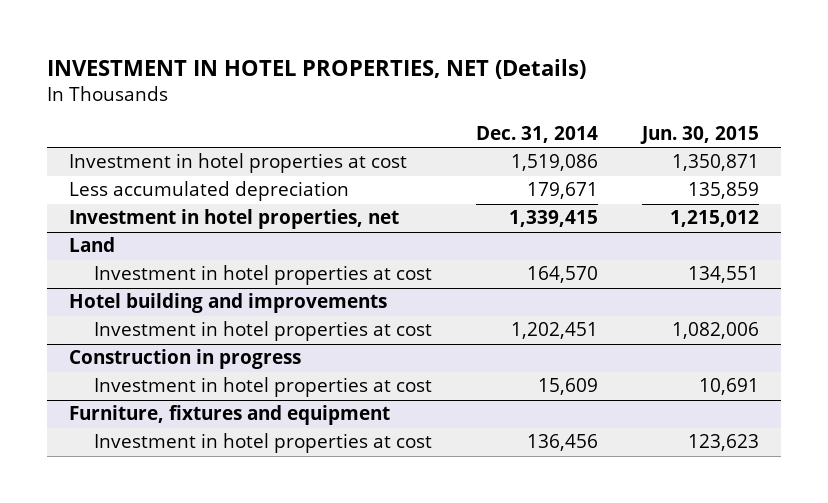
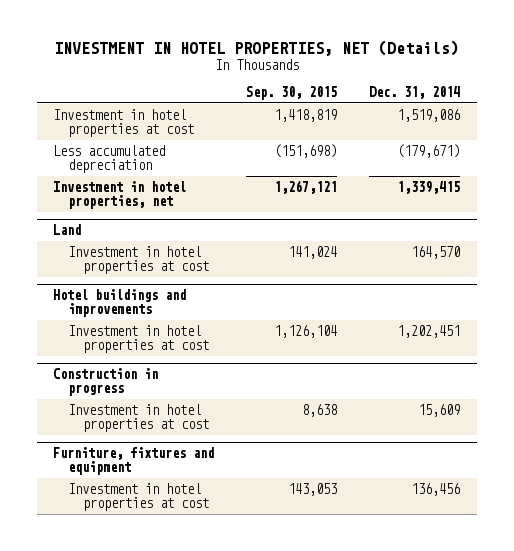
- | Dec. 31, 2014 | Jun. 30, 2015
+ | Sep. 30, 2015 | Dec. 31, 2014
- Less accumulated depreciation | 179,671 | 135,859
+ Less accumulated depreciation | (151,698) | (179,671)
- Hotel building and improvements
+ Hotel buildings and improvements

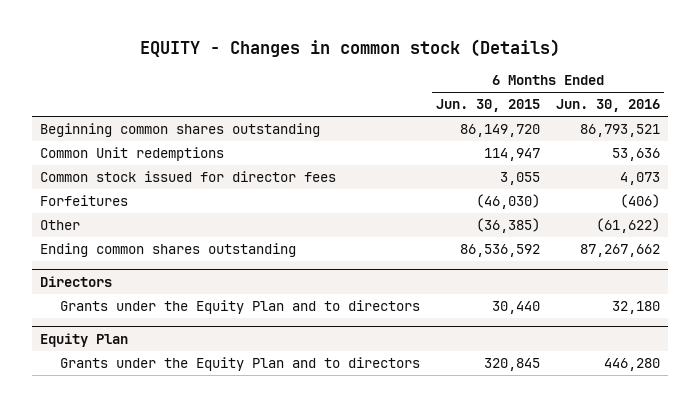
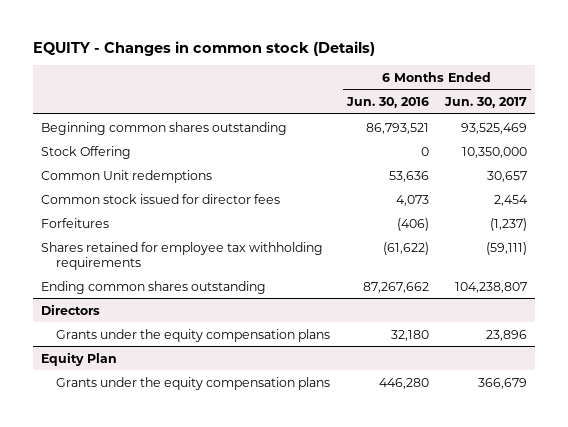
- | 6 Months Ended Jun. 30, 2015 | 6 Months Ended Jun. 30, 2016
+ | 6 Months Ended Jun. 30, 2016 | 6 Months Ended Jun. 30, 2017
+ Stock Offering | 0 | 10,350,000
- Other | (36,385) | (61,622)
+ Shares retained for employee tax withholding requirements | (61,622) | (59,111)
@ Directors
- Grants under the Equity Plan and to directors | 30,440 | 32,180
+ Grants under the equity compensation plans | 32,180 | 23,896
@ Equity Plan
- Grants under the Equity Plan and to directors | 320,845 | 446,280
+ Grants under the equity compensation plans | 446,280 | 366,679

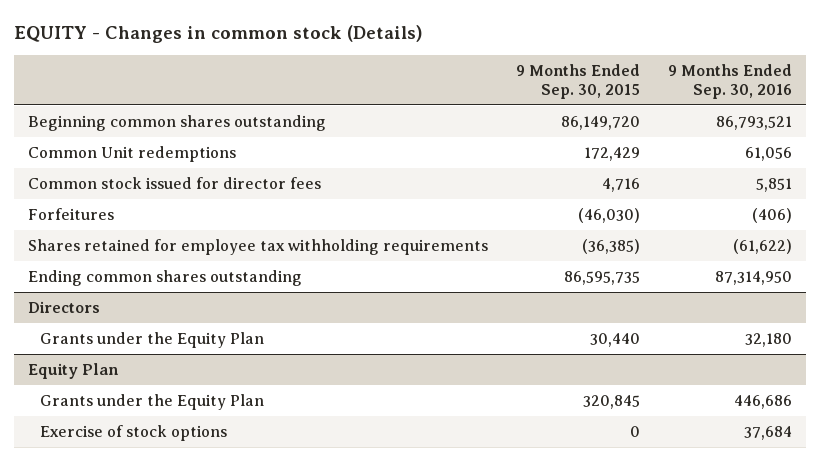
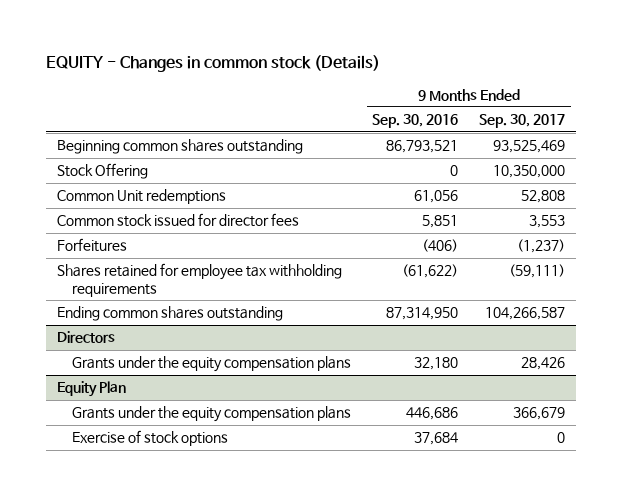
- | 9 Months Ended Sep. 30, 2015 | 9 Months Ended Sep. 30, 2016
+ | 9 Months Ended Sep. 30, 2016 | 9 Months Ended Sep. 30, 2017
+ Stock Offering | 0 | 10,350,000
@ Directors
- Grants under the Equity Plan | 30,440 | 32,180
+ Grants under the equity compensation plans | 32,180 | 28,426
@ Equity Plan
- Grants under the Equity Plan | 320,845 | 446,686
+ Grants under the equity compensation plans | 446,686 | 366,679

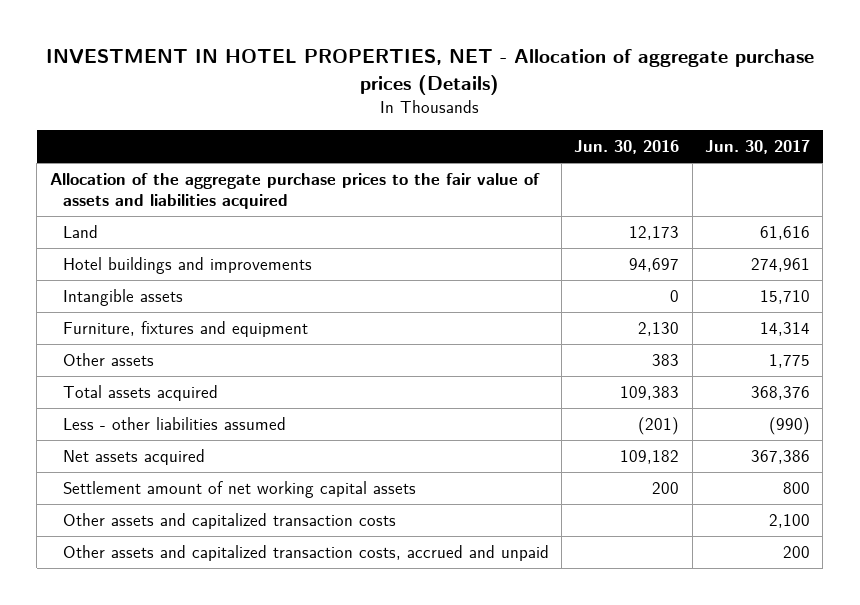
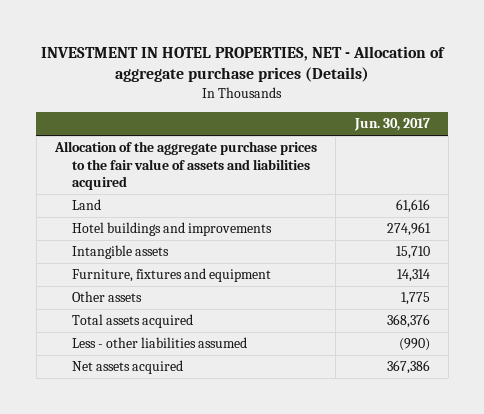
- | Jun. 30, 2016 | Jun. 30, 2017
+ | Jun. 30, 2017
- Settlement amount of net working capital assets | 200 | 800
- Other assets and capitalized transaction costs | | 2,100
- Other assets and capitalized transaction costs, accrued and unpaid | | 200

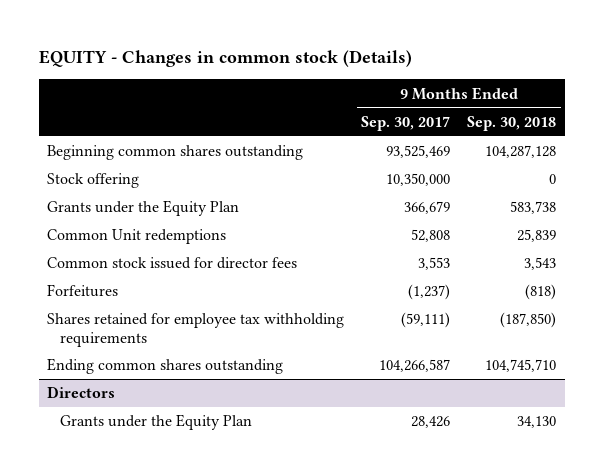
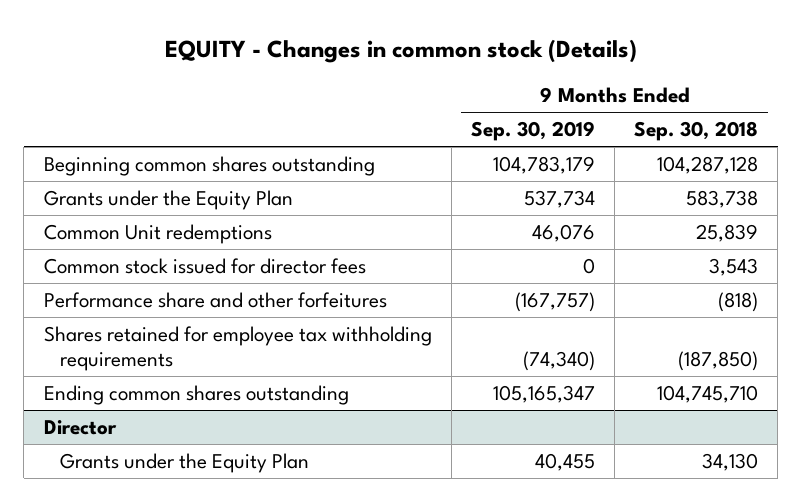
- | 9 Months Ended Sep. 30, 2017 | 9 Months Ended Sep. 30, 2018
+ | 9 Months Ended Sep. 30, 2019 | 9 Months Ended Sep. 30, 2018
- Stock offering | 10,350,000 | 0
- Forfeitures | (1,237) | (818)
+ Performance share and other forfeitures | (167,757) | (818)
- Directors
+ Director

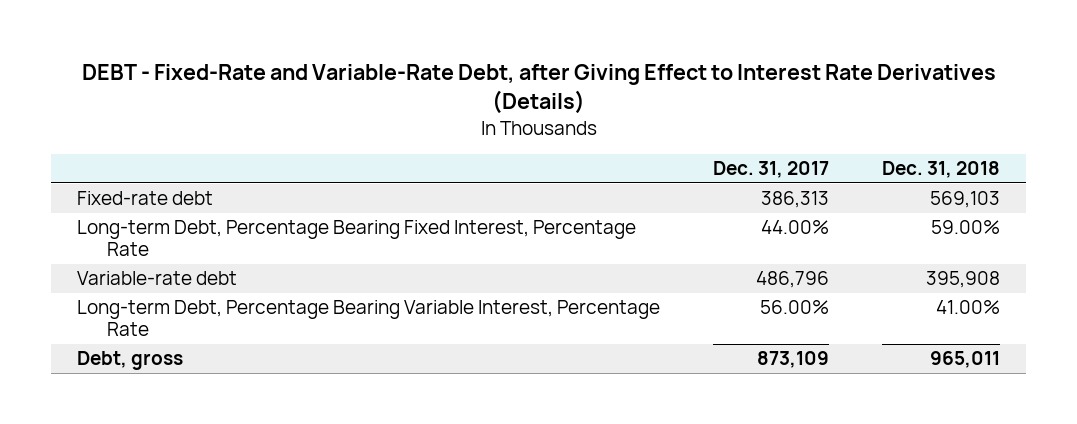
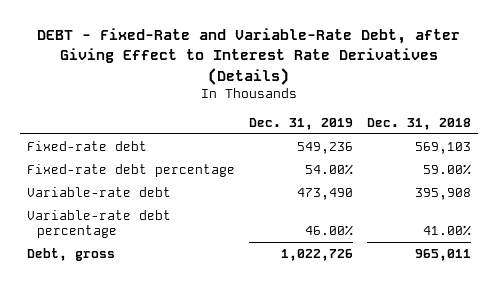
- | Dec. 31, 2017 | Dec. 31, 2018
+ | Dec. 31, 2019 | Dec. 31, 2018
- Long-term Debt, Percentage Bearing Fixed Interest, Percentage Rate | 44.00% | 59.00%
+ Fixed-rate debt percentage | 54.00% | 59.00%
- Long-term Debt, Percentage Bearing Variable Interest, Percentage Rate | 56.00% | 41.00%
+ Variable-rate debt percentage | 46.00% | 41.00%

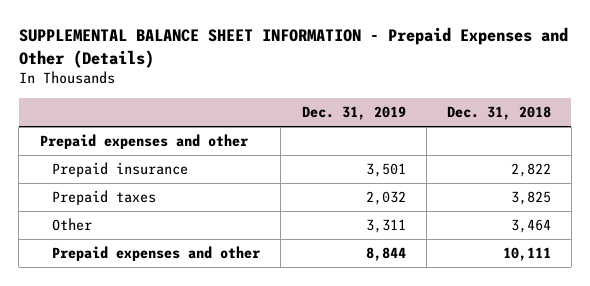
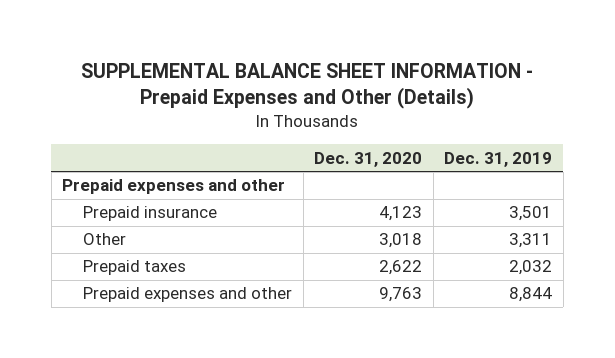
- | Dec. 31, 2019 | Dec. 31, 2018
+ | Dec. 31, 2020 | Dec. 31, 2019
moved down: Prepaid taxes | 2,622 | 2,032

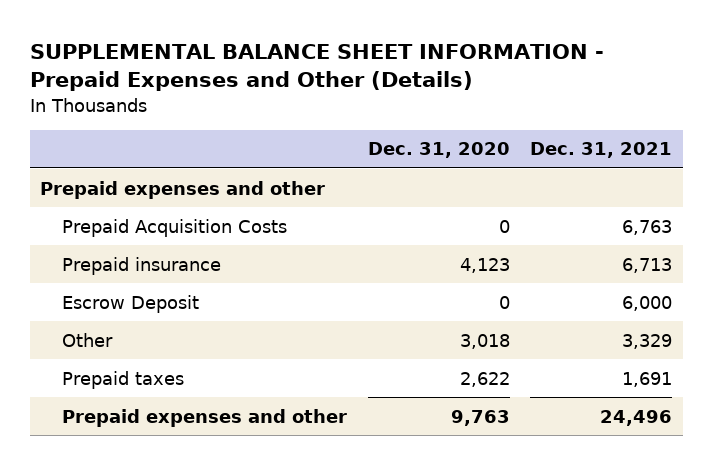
- | Dec. 31, 2020 | Dec. 31, 2019
+ | Dec. 31, 2020 | Dec. 31, 2021
+ Prepaid Acquisition Costs | 0 | 6,763
+ Escrow Deposit | 0 | 6,000

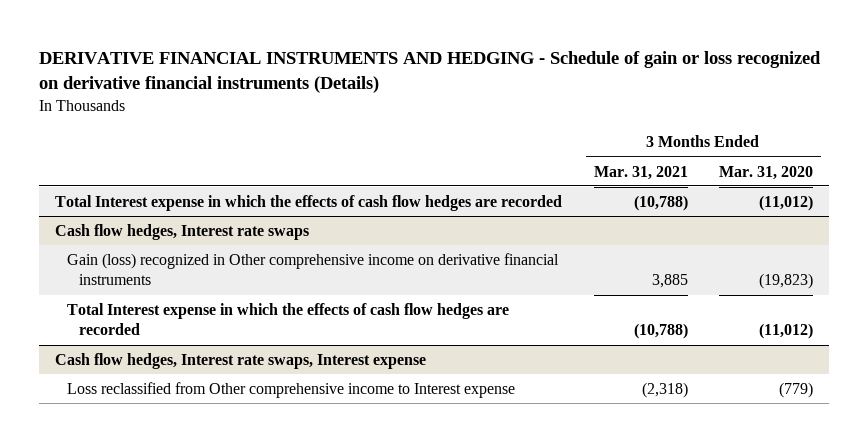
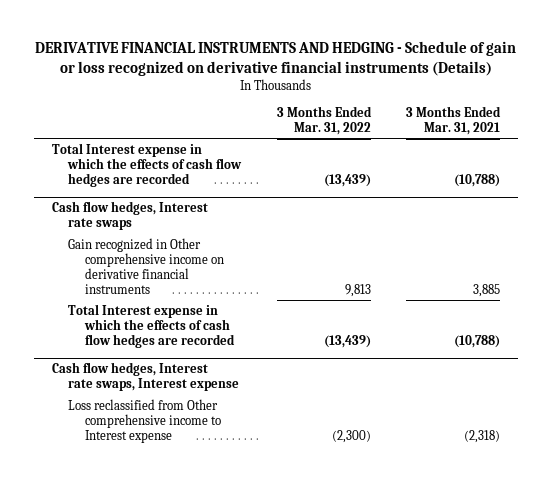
- | 3 Months Ended Mar. 31, 2021 | 3 Months Ended Mar. 31, 2020
+ | 3 Months Ended Mar. 31, 2022 | 3 Months Ended Mar. 31, 2021
@ Cash flow hedges, Interest rate swaps
- Gain (loss) recognized in Other comprehensive income on derivative financial instruments | 3,885 | (19,823)
+ Gain recognized in Other comprehensive income on derivative financial instruments | 9,813 | 3,885

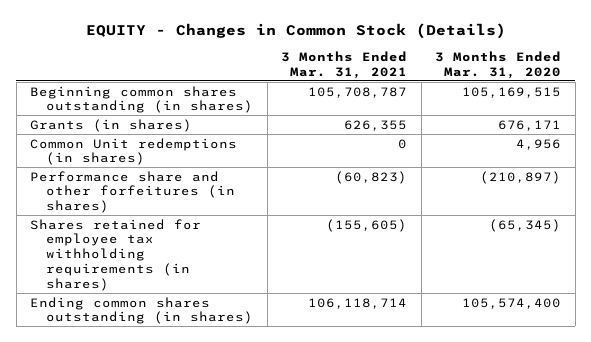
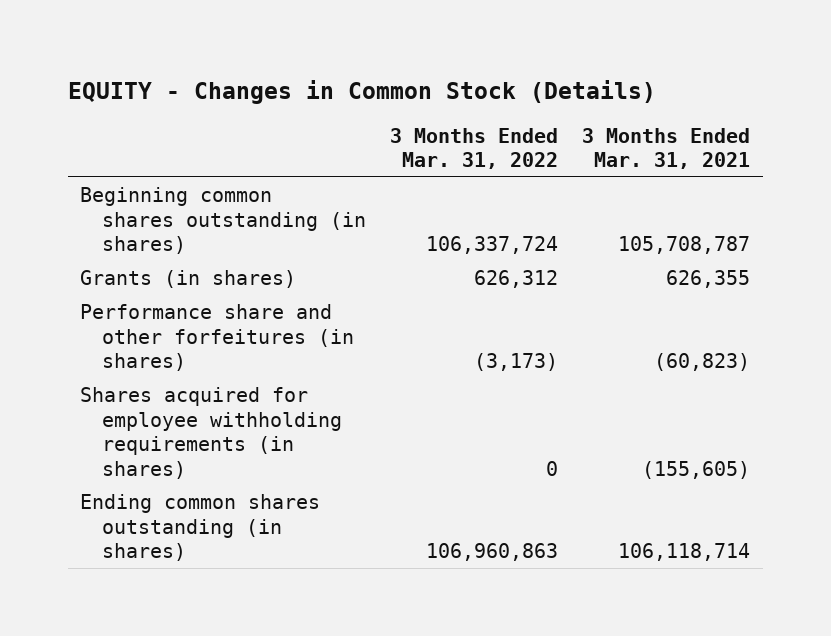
- | 3 Months Ended Mar. 31, 2021 | 3 Months Ended Mar. 31, 2020
+ | 3 Months Ended Mar. 31, 2022 | 3 Months Ended Mar. 31, 2021
- Common Unit redemptions (in shares) | 0 | 4,956
- Shares retained for employee tax withholding requirements (in shares) | (155,605) | (65,345)
+ Shares acquired for employee withholding requirements (in shares) | 0 | (155,605)

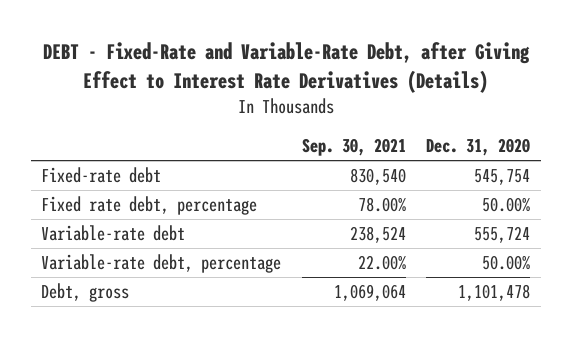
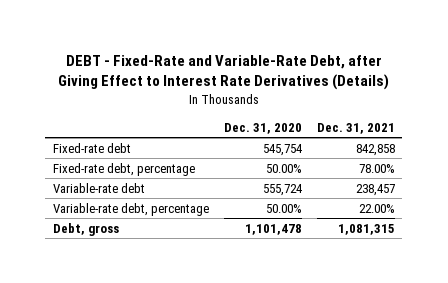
- | Sep. 30, 2021 | Dec. 31, 2020
+ | Dec. 31, 2020 | Dec. 31, 2021
- Fixed rate debt, percentage | 78.00% | 50.00%
+ Fixed-rate debt, percentage | 50.00% | 78.00%

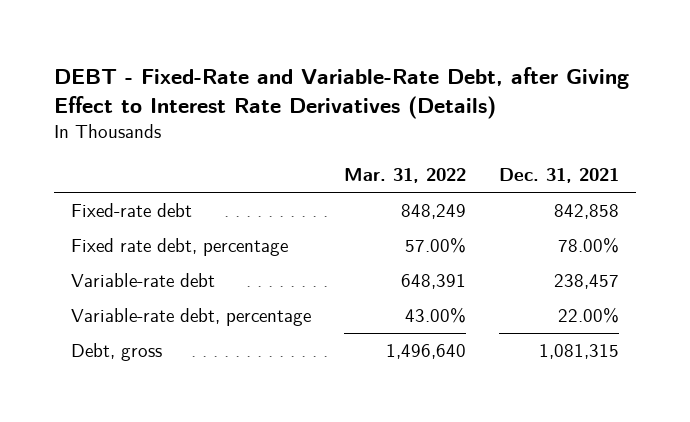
- | Dec. 31, 2020 | Dec. 31, 2021
+ | Mar. 31, 2022 | Dec. 31, 2021
- Fixed-rate debt, percentage | 50.00% | 78.00%
+ Fixed rate debt, percentage | 57.00% | 78.00%

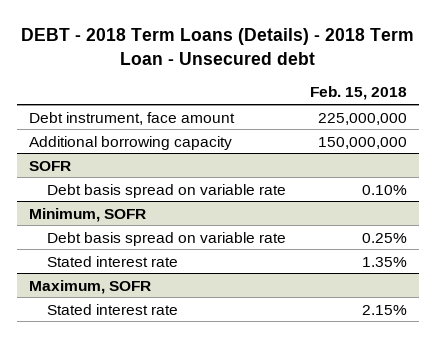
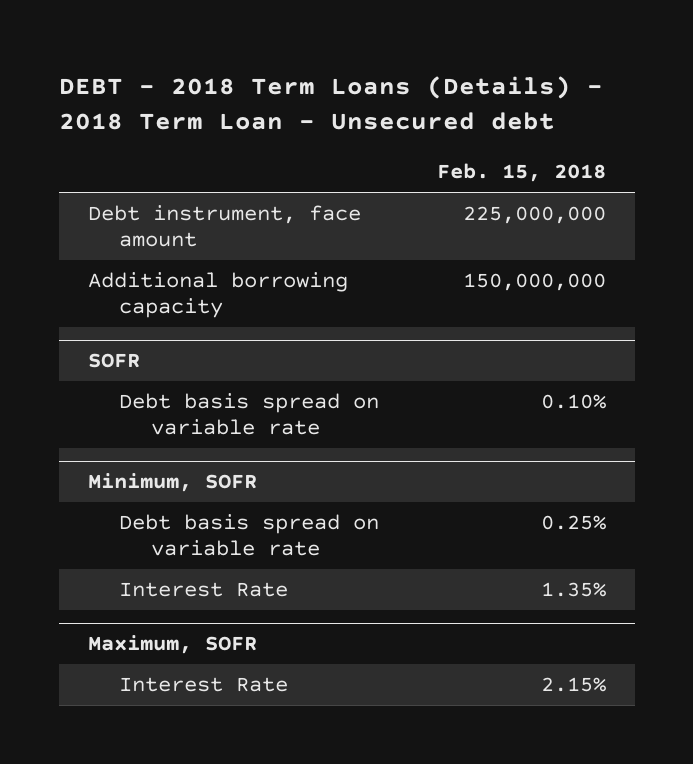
@ Minimum, SOFR
- Stated interest rate | 1.35%
+ Interest Rate | 1.35%
@ Maximum, SOFR
- Stated interest rate | 2.15%
+ Interest Rate | 2.15%

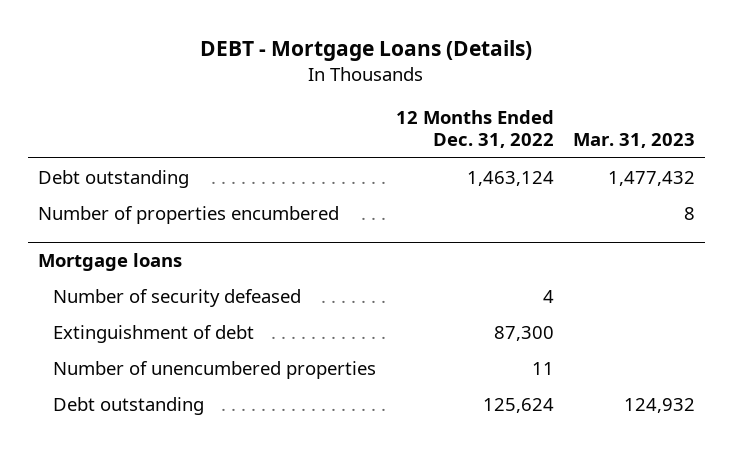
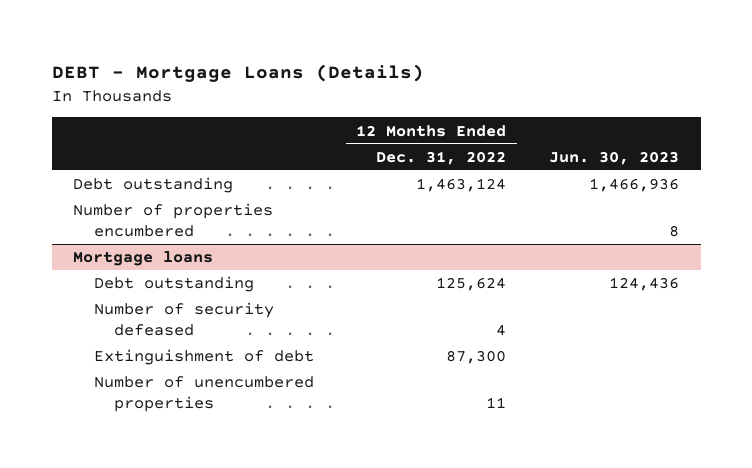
- | 12 Months Ended Dec. 31, 2022 | Mar. 31, 2023
+ | 12 Months Ended Dec. 31, 2022 | Jun. 30, 2023
@ Mortgage loans
moved up: Debt outstanding | 125,624 | 124,436

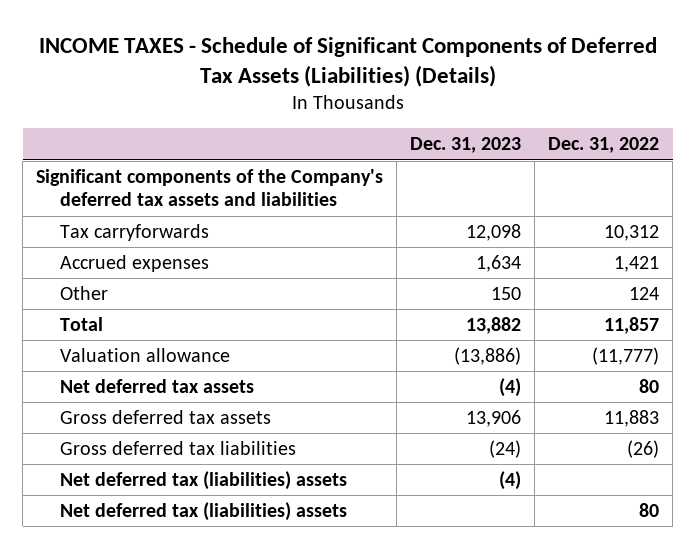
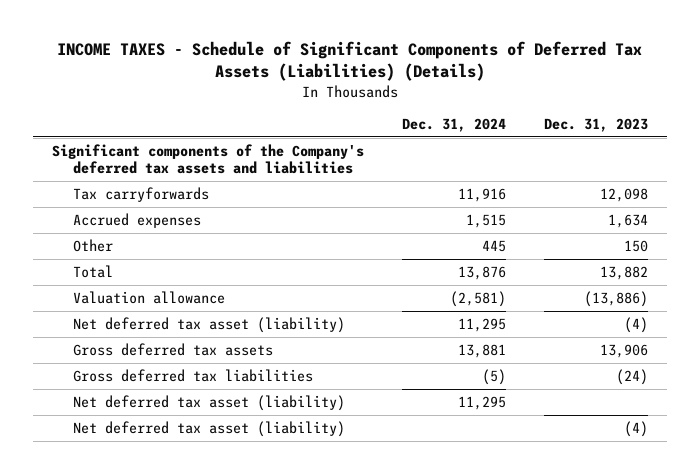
- | Dec. 31, 2023 | Dec. 31, 2022
+ | Dec. 31, 2024 | Dec. 31, 2023
- Net deferred tax assets | (4) | 80
+ Net deferred tax asset (liability) | 11,295 | (4)
- Net deferred tax (liabilities) assets | (4) |
- Net deferred tax (liabilities) assets | | 80
+ Net deferred tax asset (liability) | 11,295 |
+ Net deferred tax asset (liability) | | (4)

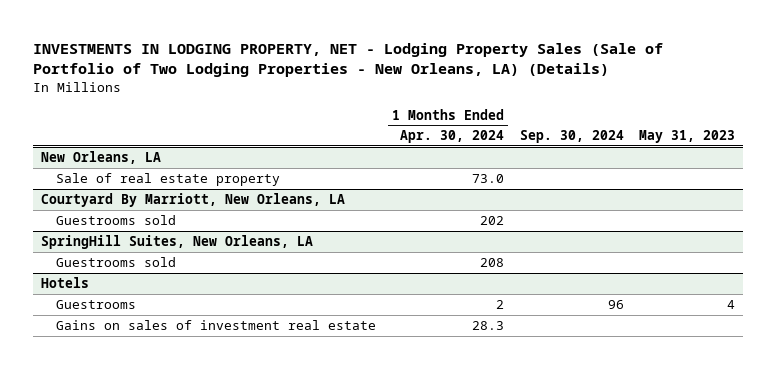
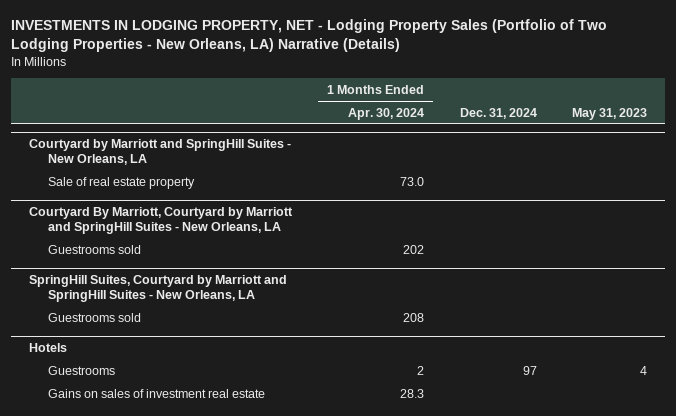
- INVESTMENTS IN LODGING PROPERTY, NET - Lodging Property Sales (Sale of Portfolio of Two Lodging Properties - New Orleans, LA) (Details)
+ INVESTMENTS IN LODGING PROPERTY, NET - Lodging Property Sales (Portfolio of Two Lodging Properties - New Orleans, LA) Narrative (Details)
- | 1 Months Ended Apr. 30, 2024 | Sep. 30, 2024 | May 31, 2023
+ | 1 Months Ended Apr. 30, 2024 | Dec. 31, 2024 | May 31, 2023
- New Orleans, LA
+ Courtyard by Marriott and SpringHill Suites - New Orleans, LA
- Courtyard By Marriott, New Orleans, LA
+ Courtyard By Marriott, Courtyard by Marriott and SpringHill Suites - New Orleans, LA
- SpringHill Suites, New Orleans, LA
+ SpringHill Suites, Courtyard by Marriott and SpringHill Suites - New Orleans, LA

